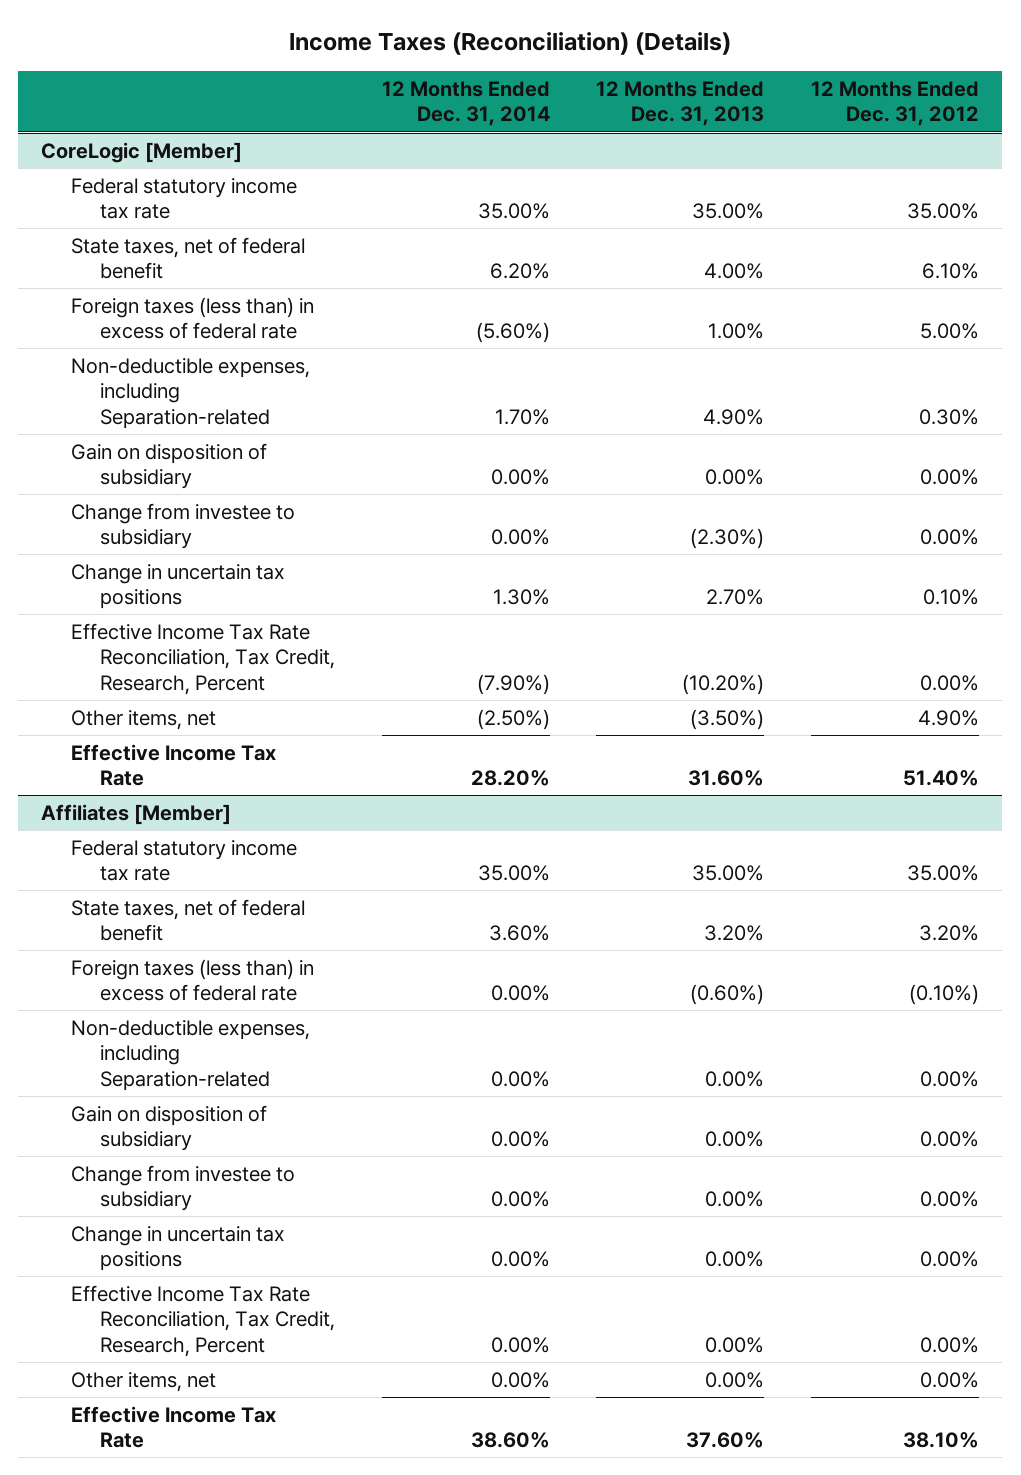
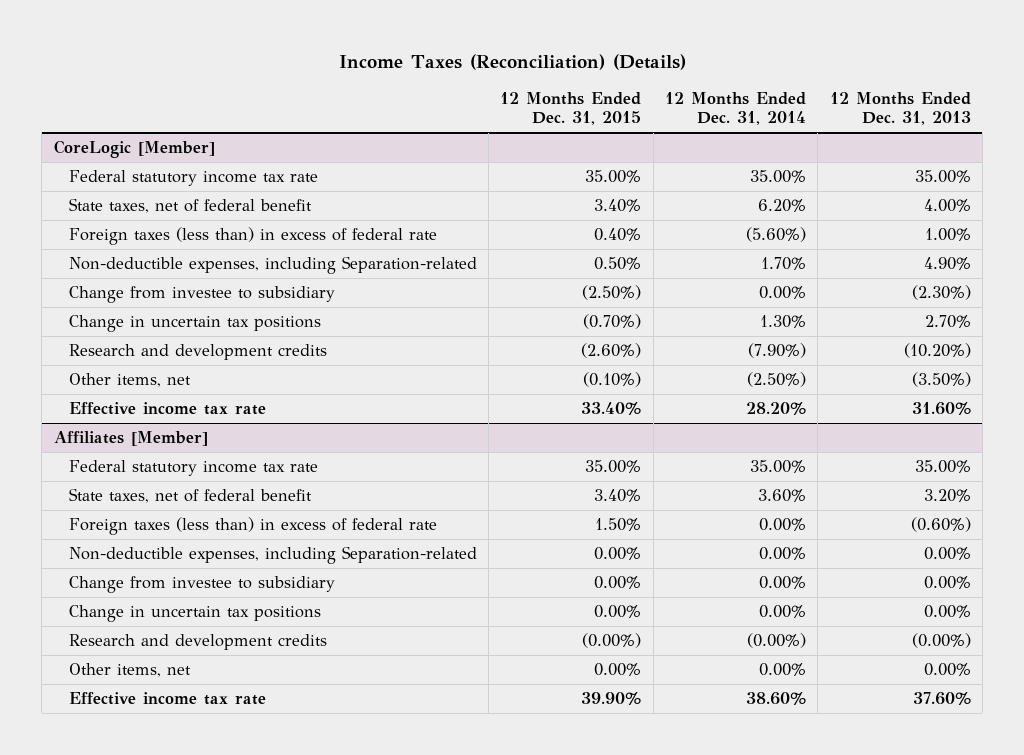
- | 12 Months Ended Dec. 31, 2014 | 12 Months Ended Dec. 31, 2013 | 12 Months Ended Dec. 31, 2012
+ | 12 Months Ended Dec. 31, 2015 | 12 Months Ended Dec. 31, 2014 | 12 Months Ended Dec. 31, 2013
@ CoreLogic [Member]
- Gain on disposition of subsidiary | 0.00% | 0.00% | 0.00%
- Effective Income Tax Rate Reconciliation, Tax Credit, Research, Percent | (7.90%) | (10.20%) | 0.00%
+ Research and development credits | (2.60%) | (7.90%) | (10.20%)
- Effective Income Tax Rate | 28.20% | 31.60% | 51.40%
+ Effective income tax rate | 33.40% | 28.20% | 31.60%
@ Affiliates [Member]
- Gain on disposition of subsidiary | 0.00% | 0.00% | 0.00%
- Effective Income Tax Rate Reconciliation, Tax Credit, Research, Percent | 0.00% | 0.00% | 0.00%
+ Research and development credits | (0.00%) | (0.00%) | (0.00%)
- Effective Income Tax Rate | 38.60% | 37.60% | 38.10%
+ Effective income tax rate | 39.90% | 38.60% | 37.60%

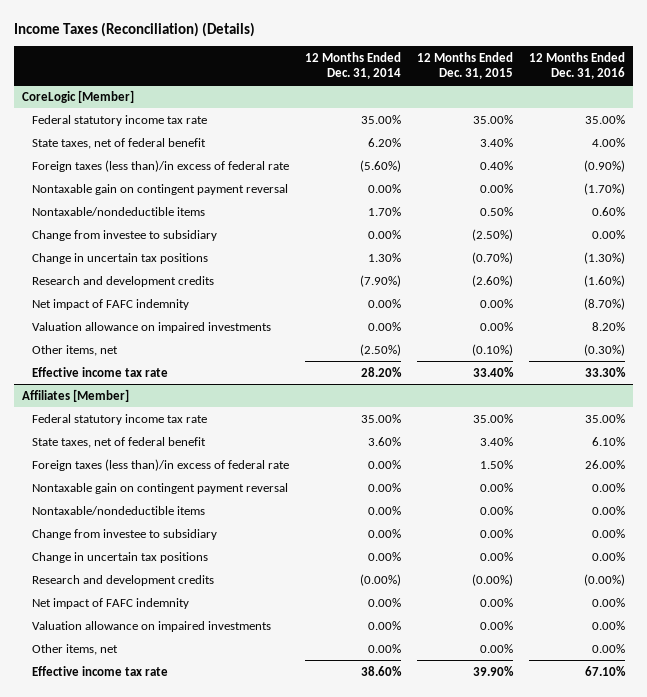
- | 12 Months Ended Dec. 31, 2015 | 12 Months Ended Dec. 31, 2014 | 12 Months Ended Dec. 31, 2013
+ | 12 Months Ended Dec. 31, 2014 | 12 Months Ended Dec. 31, 2015 | 12 Months Ended Dec. 31, 2016
@ CoreLogic [Member]
- Foreign taxes (less than) in excess of federal rate | 0.40% | (5.60%) | 1.00%
- Non-deductible expenses, including Separation-related | 0.50% | 1.70% | 4.90%
+ Foreign taxes (less than)/in excess of federal rate | (5.60%) | 0.40% | (0.90%)
+ Nontaxable gain on contingent payment reversal | 0.00% | 0.00% | (1.70%)
+ Nontaxable/nondeductible items | 1.70% | 0.50% | 0.60%
+ Net impact of FAFC indemnity | 0.00% | 0.00% | (8.70%)
+ Valuation allowance on impaired investments | 0.00% | 0.00% | 8.20%
@ Affiliates [Member]
- Foreign taxes (less than) in excess of federal rate | 1.50% | 0.00% | (0.60%)
- Non-deductible expenses, including Separation-related | 0.00% | 0.00% | 0.00%
+ Foreign taxes (less than)/in excess of federal rate | 0.00% | 1.50% | 26.00%
+ Nontaxable gain on contingent payment reversal | 0.00% | 0.00% | 0.00%
+ Nontaxable/nondeductible items | 0.00% | 0.00% | 0.00%
+ Net impact of FAFC indemnity | 0.00% | 0.00% | 0.00%
+ Valuation allowance on impaired investments | 0.00% | 0.00% | 0.00%

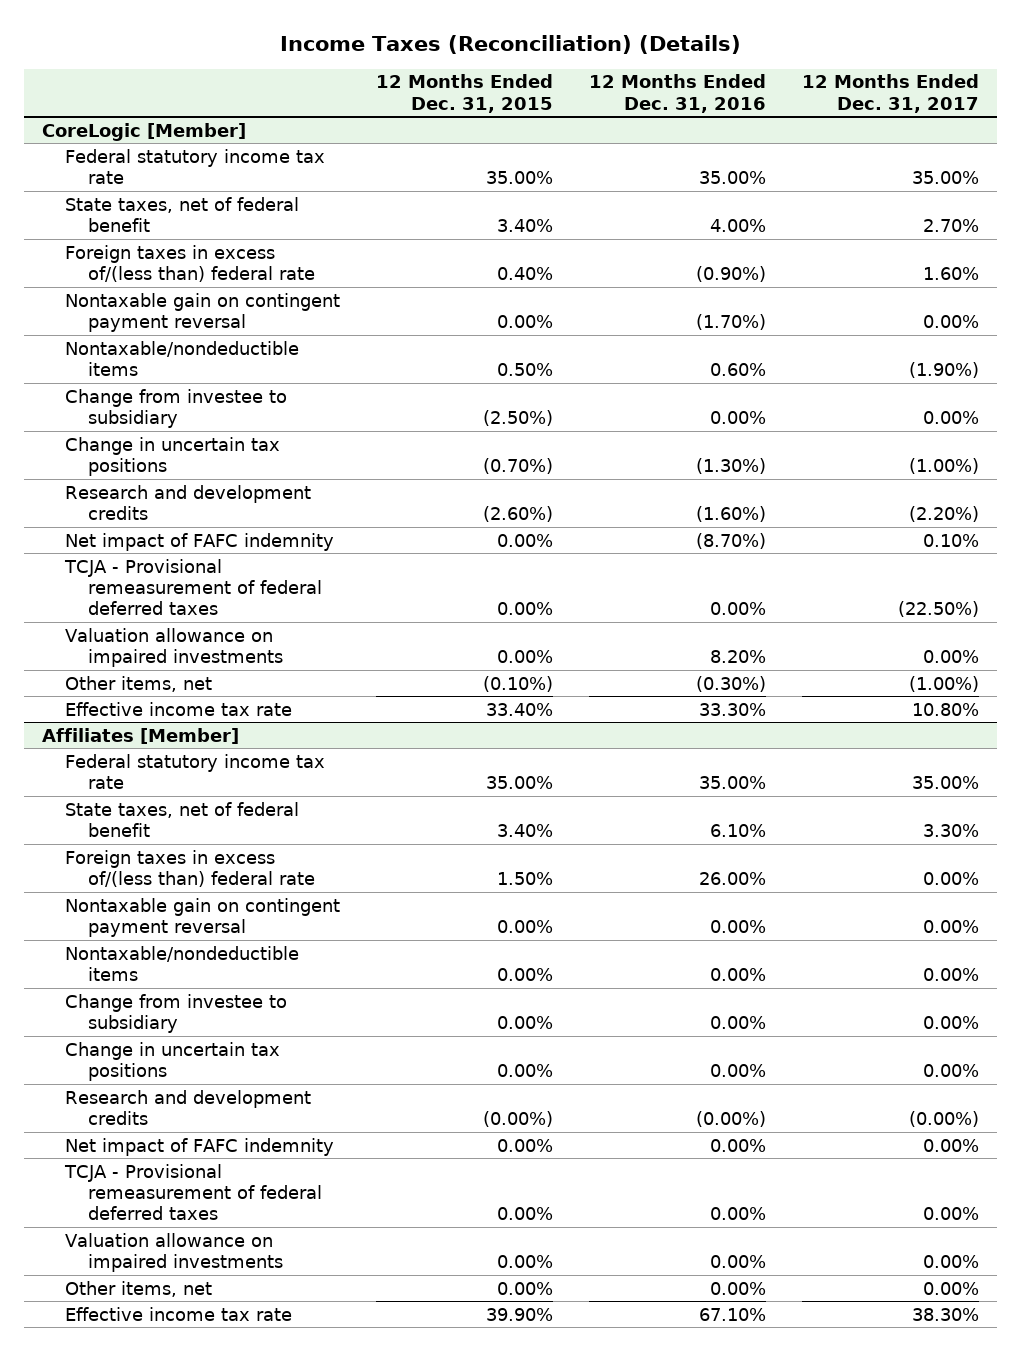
- | 12 Months Ended Dec. 31, 2014 | 12 Months Ended Dec. 31, 2015 | 12 Months Ended Dec. 31, 2016
+ | 12 Months Ended Dec. 31, 2015 | 12 Months Ended Dec. 31, 2016 | 12 Months Ended Dec. 31, 2017
@ CoreLogic [Member]
- Foreign taxes (less than)/in excess of federal rate | (5.60%) | 0.40% | (0.90%)
+ Foreign taxes in excess of/(less than) federal rate | 0.40% | (0.90%) | 1.60%
+ TCJA - Provisional remeasurement of federal deferred taxes | 0.00% | 0.00% | (22.50%)
@ Affiliates [Member]
- Foreign taxes (less than)/in excess of federal rate | 0.00% | 1.50% | 26.00%
+ Foreign taxes in excess of/(less than) federal rate | 1.50% | 26.00% | 0.00%
+ TCJA - Provisional remeasurement of federal deferred taxes | 0.00% | 0.00% | 0.00%

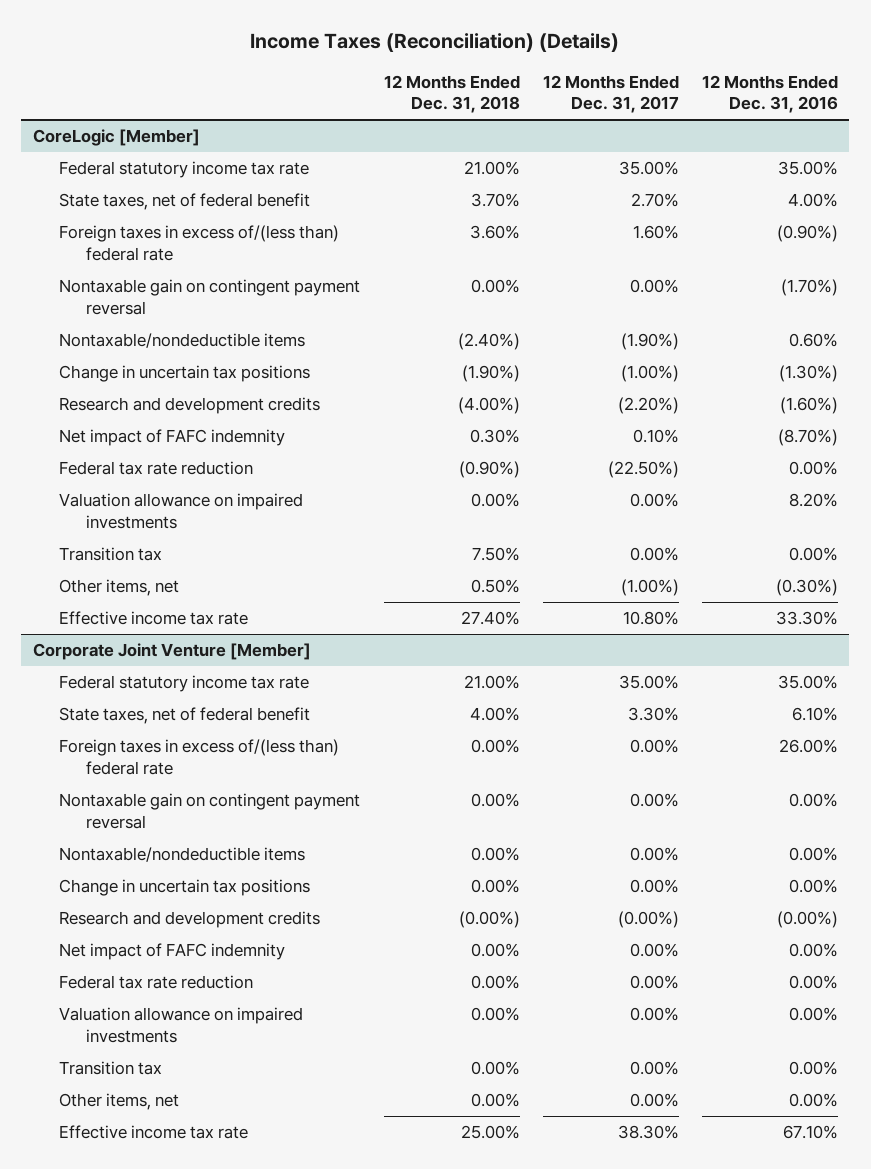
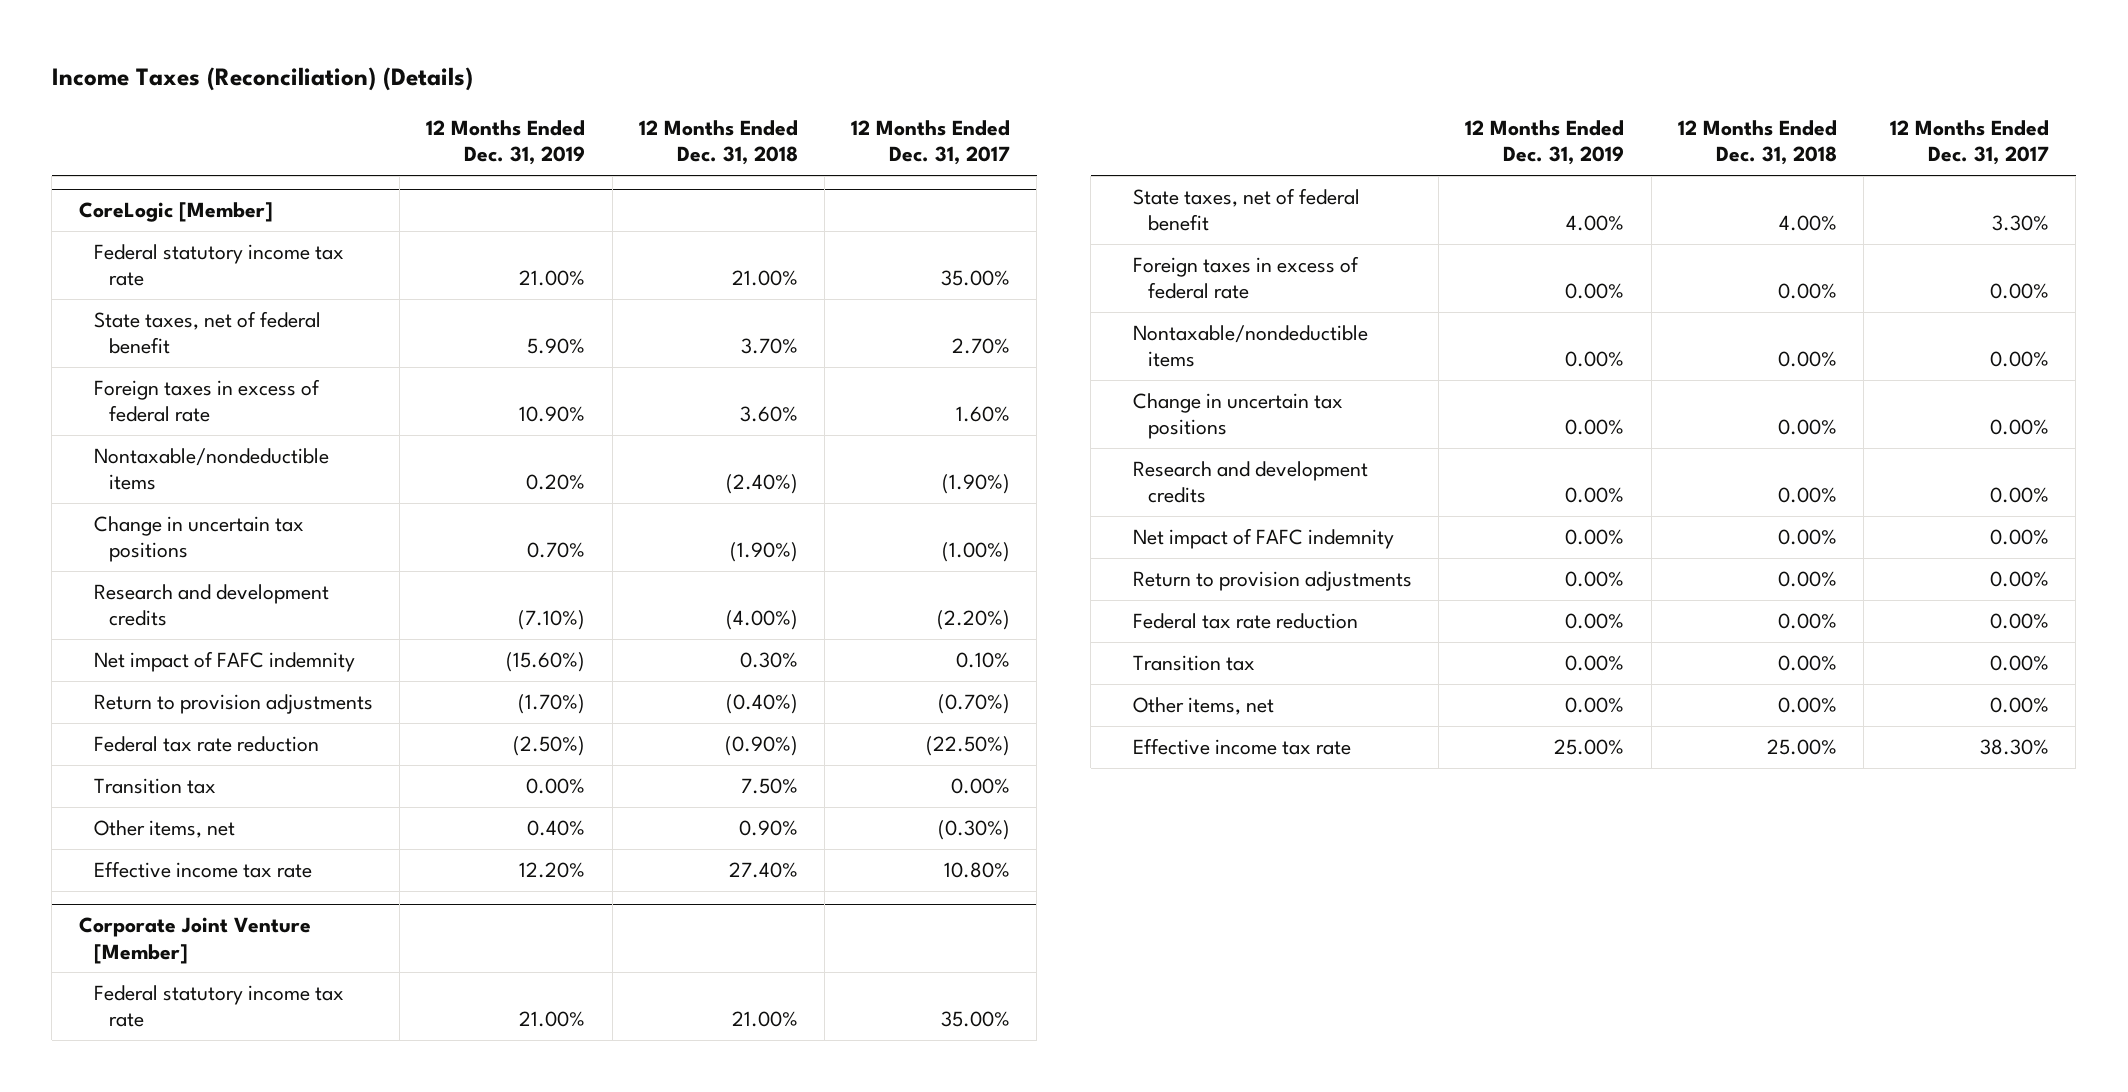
- | 12 Months Ended Dec. 31, 2018 | 12 Months Ended Dec. 31, 2017 | 12 Months Ended Dec. 31, 2016
+ | 12 Months Ended Dec. 31, 2019 | 12 Months Ended Dec. 31, 2018 | 12 Months Ended Dec. 31, 2017
@ CoreLogic [Member]
- Foreign taxes in excess of/(less than) federal rate | 3.60% | 1.60% | (0.90%)
- Nontaxable gain on contingent payment reversal | 0.00% | 0.00% | (1.70%)
+ Foreign taxes in excess of federal rate | 10.90% | 3.60% | 1.60%
+ Return to provision adjustments | (1.70%) | (0.40%) | (0.70%)
- Valuation allowance on impaired investments | 0.00% | 0.00% | 8.20%
- Other items, net | 0.50% | (1.00%) | (0.30%)
+ Other items, net | 0.40% | 0.90% | (0.30%)
@ Corporate Joint Venture [Member]
- Foreign taxes in excess of/(less than) federal rate | 0.00% | 0.00% | 26.00%
- Nontaxable gain on contingent payment reversal | 0.00% | 0.00% | 0.00%
+ Foreign taxes in excess of federal rate | 0.00% | 0.00% | 0.00%
- Research and development credits | (0.00%) | (0.00%) | (0.00%)
+ Research and development credits | 0.00% | 0.00% | 0.00%
+ Return to provision adjustments | 0.00% | 0.00% | 0.00%
- Valuation allowance on impaired investments | 0.00% | 0.00% | 0.00%

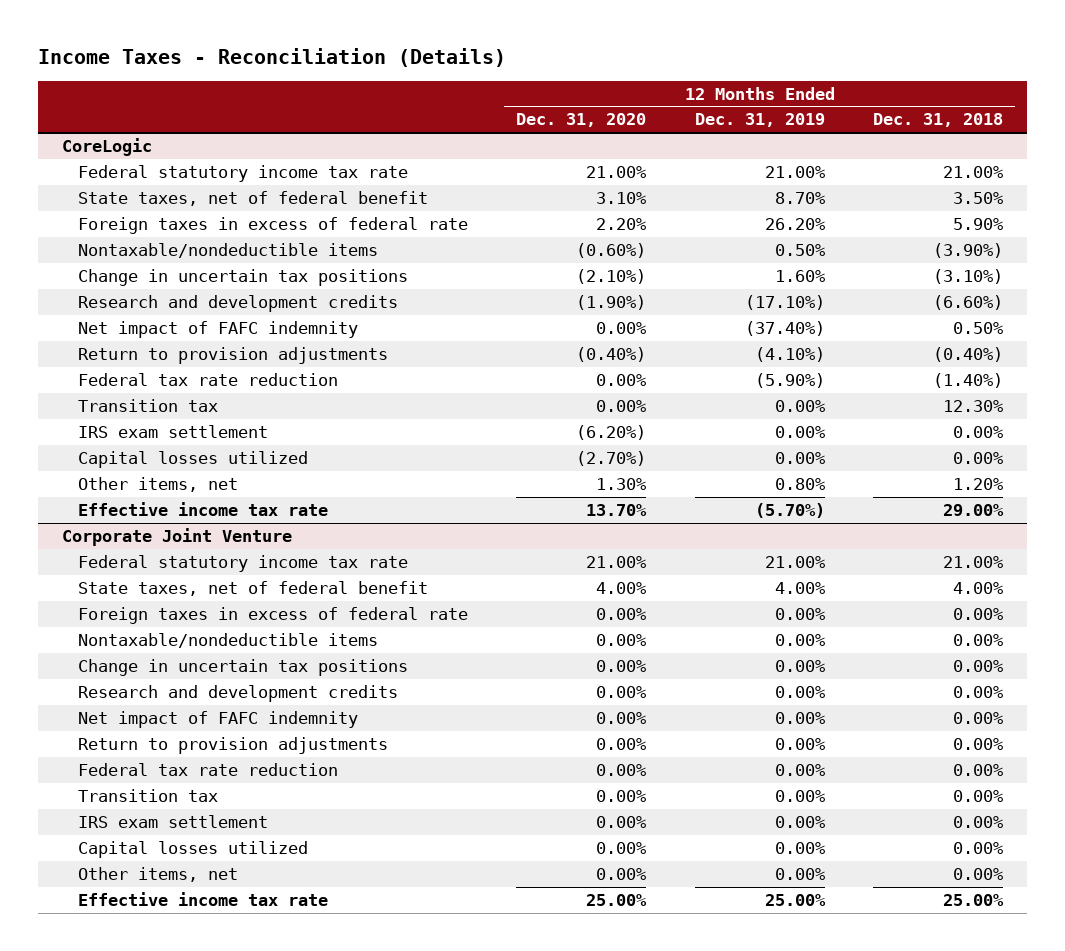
- Income Taxes (Reconciliation) (Details)
+ Income Taxes - Reconciliation (Details)
- | 12 Months Ended Dec. 31, 2019 | 12 Months Ended Dec. 31, 2018 | 12 Months Ended Dec. 31, 2017
+ | 12 Months Ended Dec. 31, 2020 | 12 Months Ended Dec. 31, 2019 | 12 Months Ended Dec. 31, 2018
- CoreLogic [Member]
+ CoreLogic
- State taxes, net of federal benefit | 5.90% | 3.70% | 2.70%
- Foreign taxes in excess of federal rate | 10.90% | 3.60% | 1.60%
- Nontaxable/nondeductible items | 0.20% | (2.40%) | (1.90%)
- Change in uncertain tax positions | 0.70% | (1.90%) | (1.00%)
- Research and development credits | (7.10%) | (4.00%) | (2.20%)
- Net impact of FAFC indemnity | (15.60%) | 0.30% | 0.10%
- Return to provision adjustments | (1.70%) | (0.40%) | (0.70%)
- Federal tax rate reduction | (2.50%) | (0.90%) | (22.50%)
- Transition tax | 0.00% | 7.50% | 0.00%
- Other items, net | 0.40% | 0.90% | (0.30%)
- Effective income tax rate | 12.20% | 27.40% | 10.80%
- Corporate Joint Venture [Member]
+ State taxes, net of federal benefit | 3.10% | 8.70% | 3.50%
+ Foreign taxes in excess of federal rate | 2.20% | 26.20% | 5.90%
+ Nontaxable/nondeductible items | (0.60%) | 0.50% | (3.90%)
+ Change in uncertain tax positions | (2.10%) | 1.60% | (3.10%)
+ Research and development credits | (1.90%) | (17.10%) | (6.60%)
+ Net impact of FAFC indemnity | 0.00% | (37.40%) | 0.50%
+ Return to provision adjustments | (0.40%) | (4.10%) | (0.40%)
+ Federal tax rate reduction | 0.00% | (5.90%) | (1.40%)
+ Transition tax | 0.00% | 0.00% | 12.30%
+ IRS exam settlement | (6.20%) | 0.00% | 0.00%
+ Capital losses utilized | (2.70%) | 0.00% | 0.00%
+ Other items, net | 1.30% | 0.80% | 1.20%
+ Effective income tax rate | 13.70% | (5.70%) | 29.00%
+ Corporate Joint Venture
+ IRS exam settlement | 0.00% | 0.00% | 0.00%
+ Capital losses utilized | 0.00% | 0.00% | 0.00%

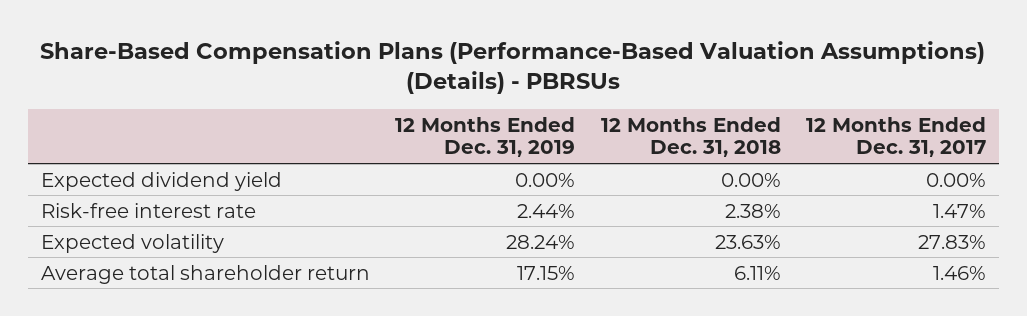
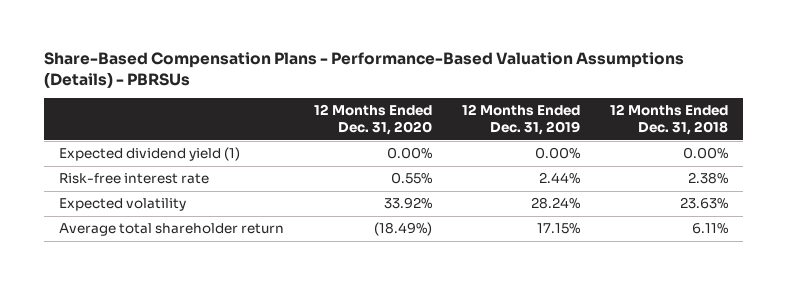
- Share-Based Compensation Plans (Performance-Based Valuation Assumptions) (Details) - PBRSUs
+ Share-Based Compensation Plans - Performance-Based Valuation Assumptions (Details) - PBRSUs
- | 12 Months Ended Dec. 31, 2019 | 12 Months Ended Dec. 31, 2018 | 12 Months Ended Dec. 31, 2017
+ | 12 Months Ended Dec. 31, 2020 | 12 Months Ended Dec. 31, 2019 | 12 Months Ended Dec. 31, 2018
- Expected dividend yield | 0.00% | 0.00% | 0.00%
+ Expected dividend yield (1) | 0.00% | 0.00% | 0.00%

